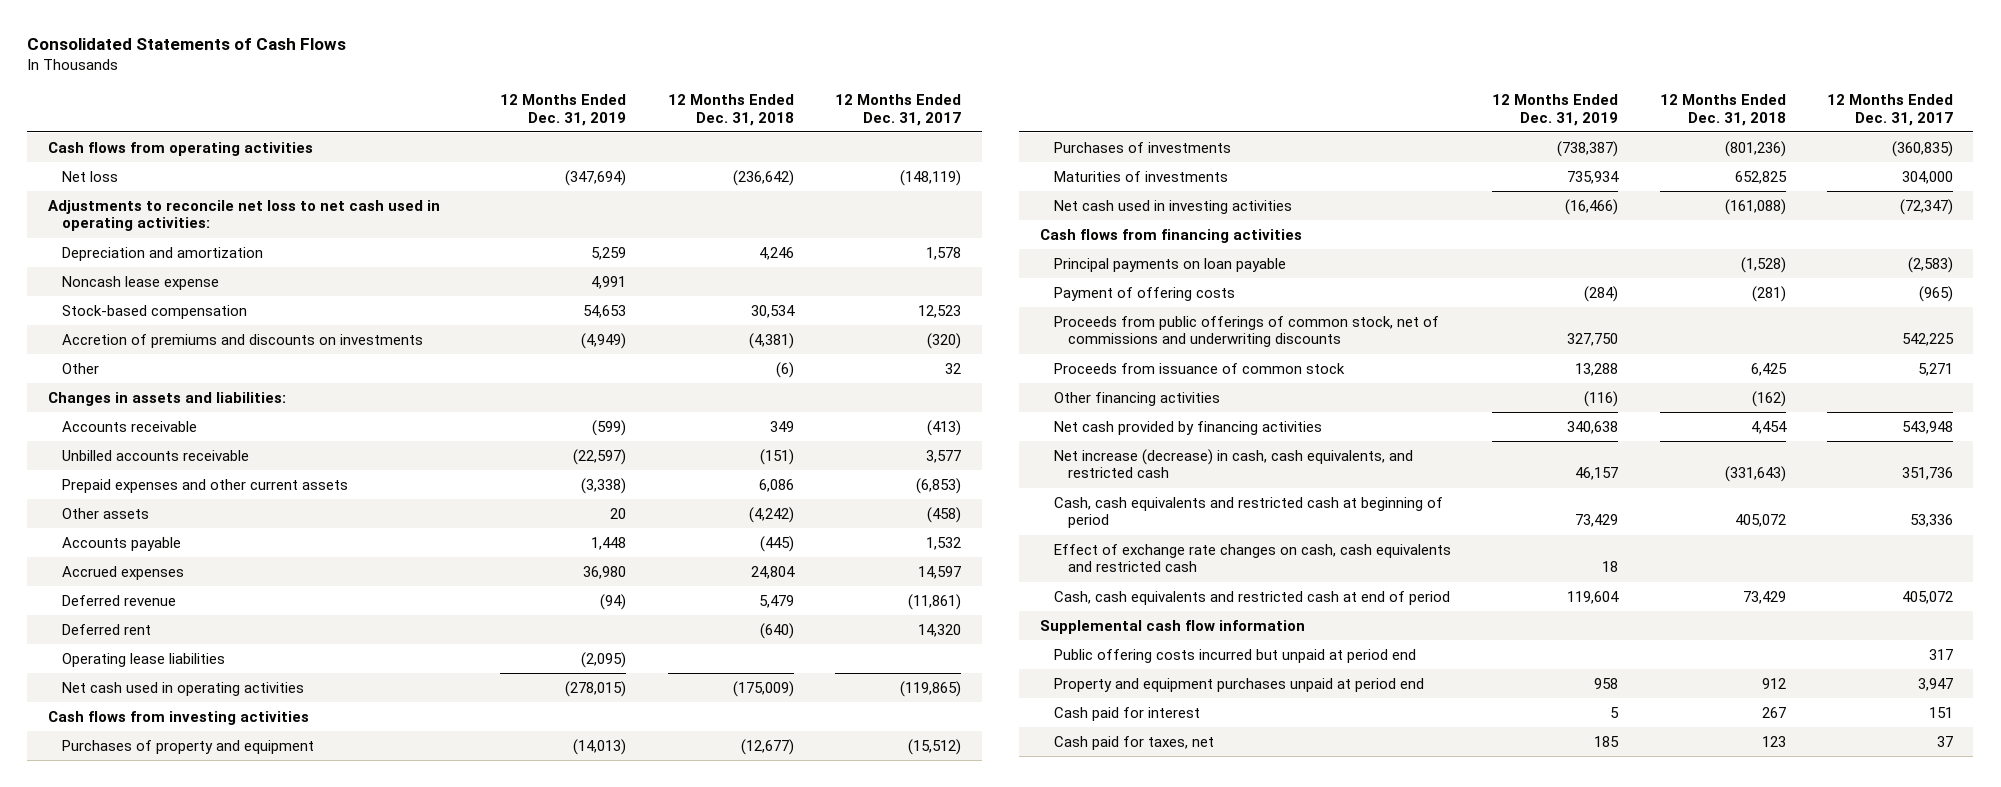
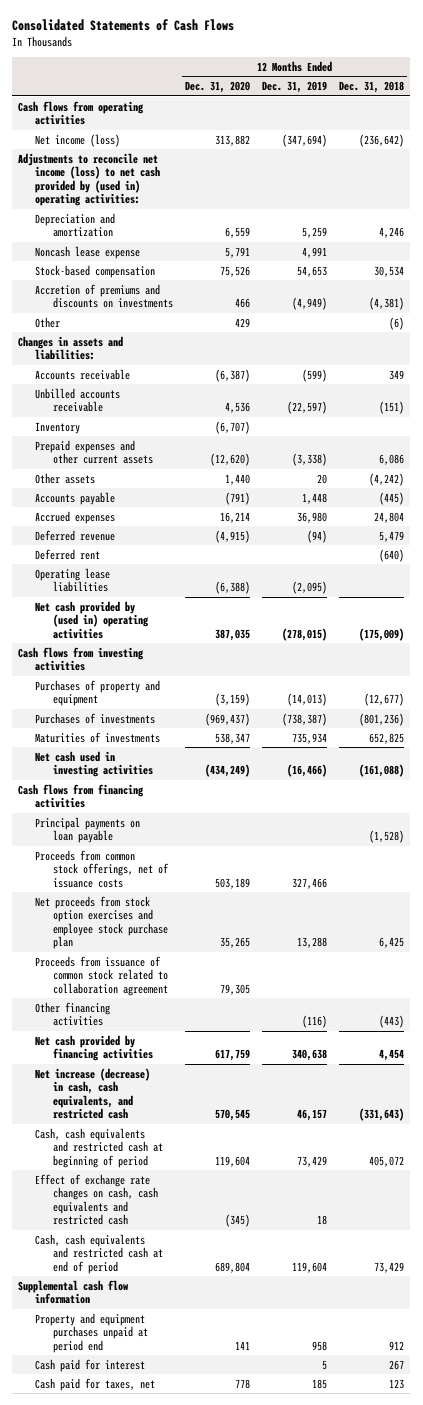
- | 12 Months Ended Dec. 31, 2019 | 12 Months Ended Dec. 31, 2018 | 12 Months Ended Dec. 31, 2017
+ | 12 Months Ended Dec. 31, 2020 | 12 Months Ended Dec. 31, 2019 | 12 Months Ended Dec. 31, 2018
- Net loss | (347,694) | (236,642) | (148,119)
- Adjustments to reconcile net loss to net cash used in operating activities:
+ Net income (loss) | 313,882 | (347,694) | (236,642)
+ Adjustments to reconcile net income (loss) to net cash provided by (used in) operating activities:
+ Inventory | (6,707) | |
- Net cash used in operating activities | (278,015) | (175,009) | (119,865)
+ Net cash provided by (used in) operating activities | 387,035 | (278,015) | (175,009)
- Payment of offering costs | (284) | (281) | (965)
- Proceeds from public offerings of common stock, net of commissions and underwriting discounts | 327,750 | | 542,225
- Proceeds from issuance of common stock | 13,288 | 6,425 | 5,271
- Other financing activities | (116) | (162) |
+ Proceeds from common stock offerings, net of issuance costs | 503,189 | 327,466 |
+ Net proceeds from stock option exercises and employee stock purchase plan | 35,265 | 13,288 | 6,425
+ Proceeds from issuance of common stock related to collaboration agreement | 79,305 | |
+ Other financing activities | | (116) | (443)
- Public offering costs incurred but unpaid at period end | | | 317

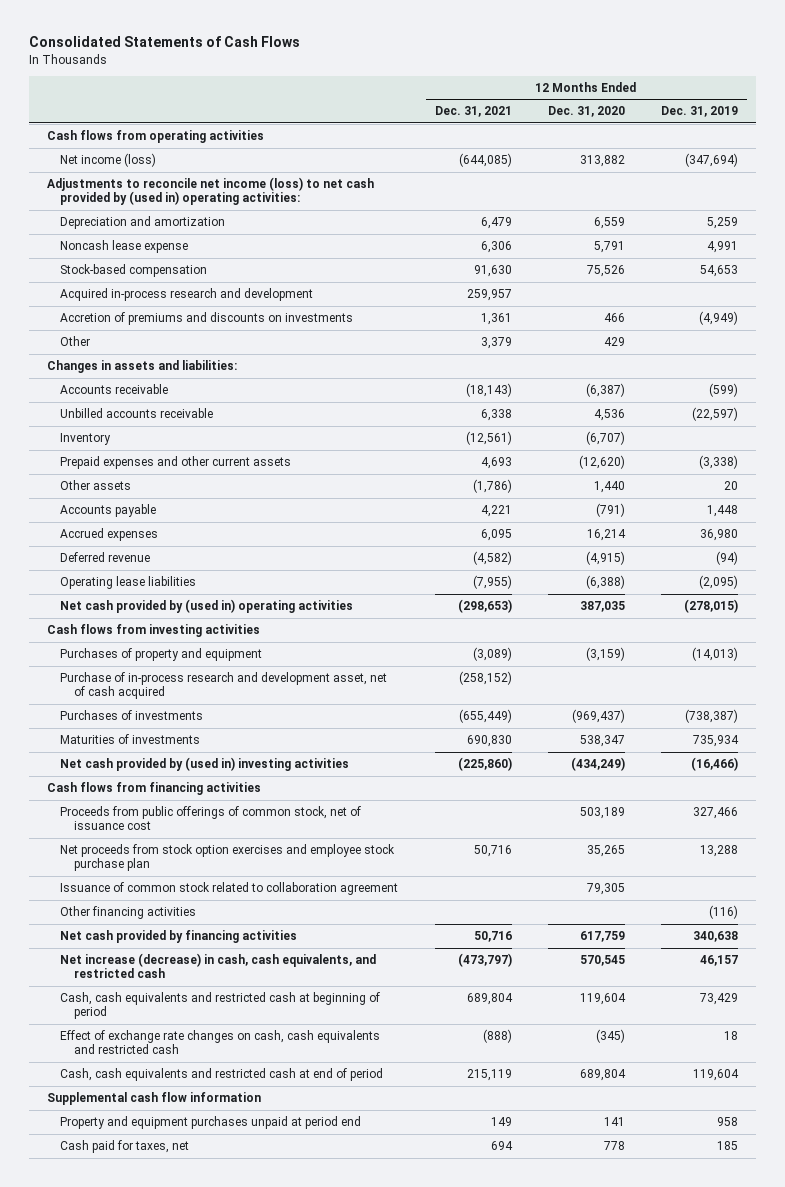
- | 12 Months Ended Dec. 31, 2020 | 12 Months Ended Dec. 31, 2019 | 12 Months Ended Dec. 31, 2018
+ | 12 Months Ended Dec. 31, 2021 | 12 Months Ended Dec. 31, 2020 | 12 Months Ended Dec. 31, 2019
+ Acquired in-process research and development | 259,957 | |
- Deferred rent | | | (640)
+ Purchase of in-process research and development asset, net of cash acquired | (258,152) | |
- Net cash used in investing activities | (434,249) | (16,466) | (161,088)
+ Net cash provided by (used in) investing activities | (225,860) | (434,249) | (16,466)
- Principal payments on loan payable | | | (1,528)
- Proceeds from common stock offerings, net of issuance costs | 503,189 | 327,466 |
+ Proceeds from public offerings of common stock, net of issuance cost | | 503,189 | 327,466
- Proceeds from issuance of common stock related to collaboration agreement | 79,305 | |
+ Issuance of common stock related to collaboration agreement | | 79,305 |
- Cash paid for interest | | 5 | 267

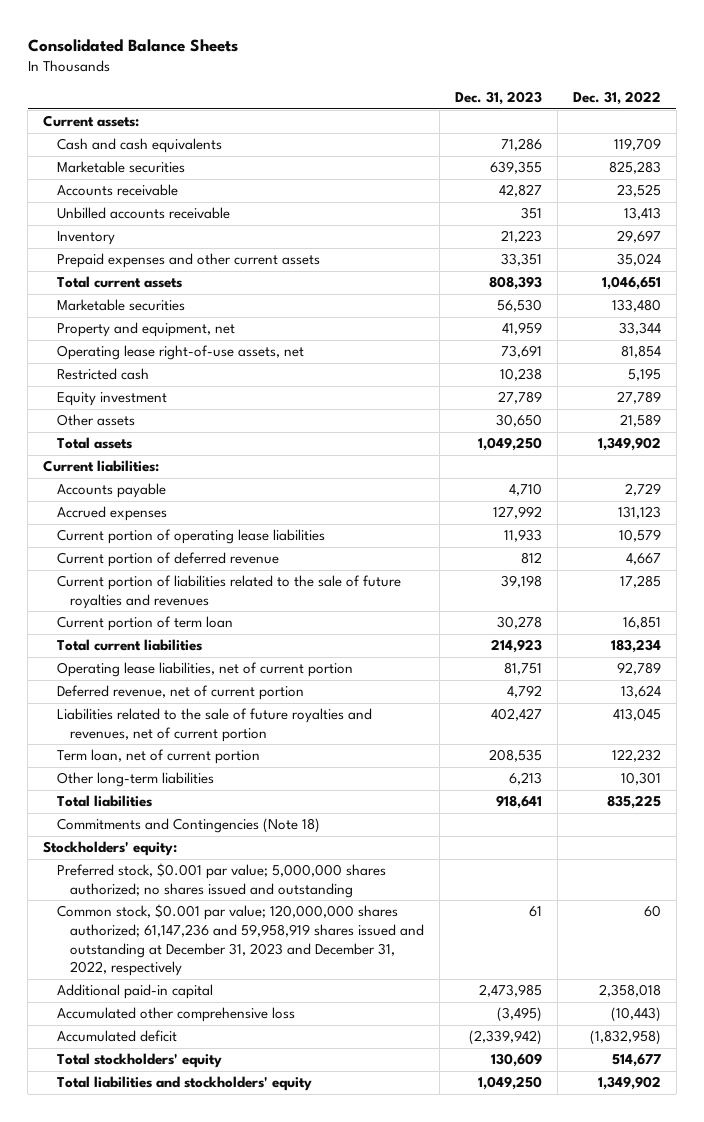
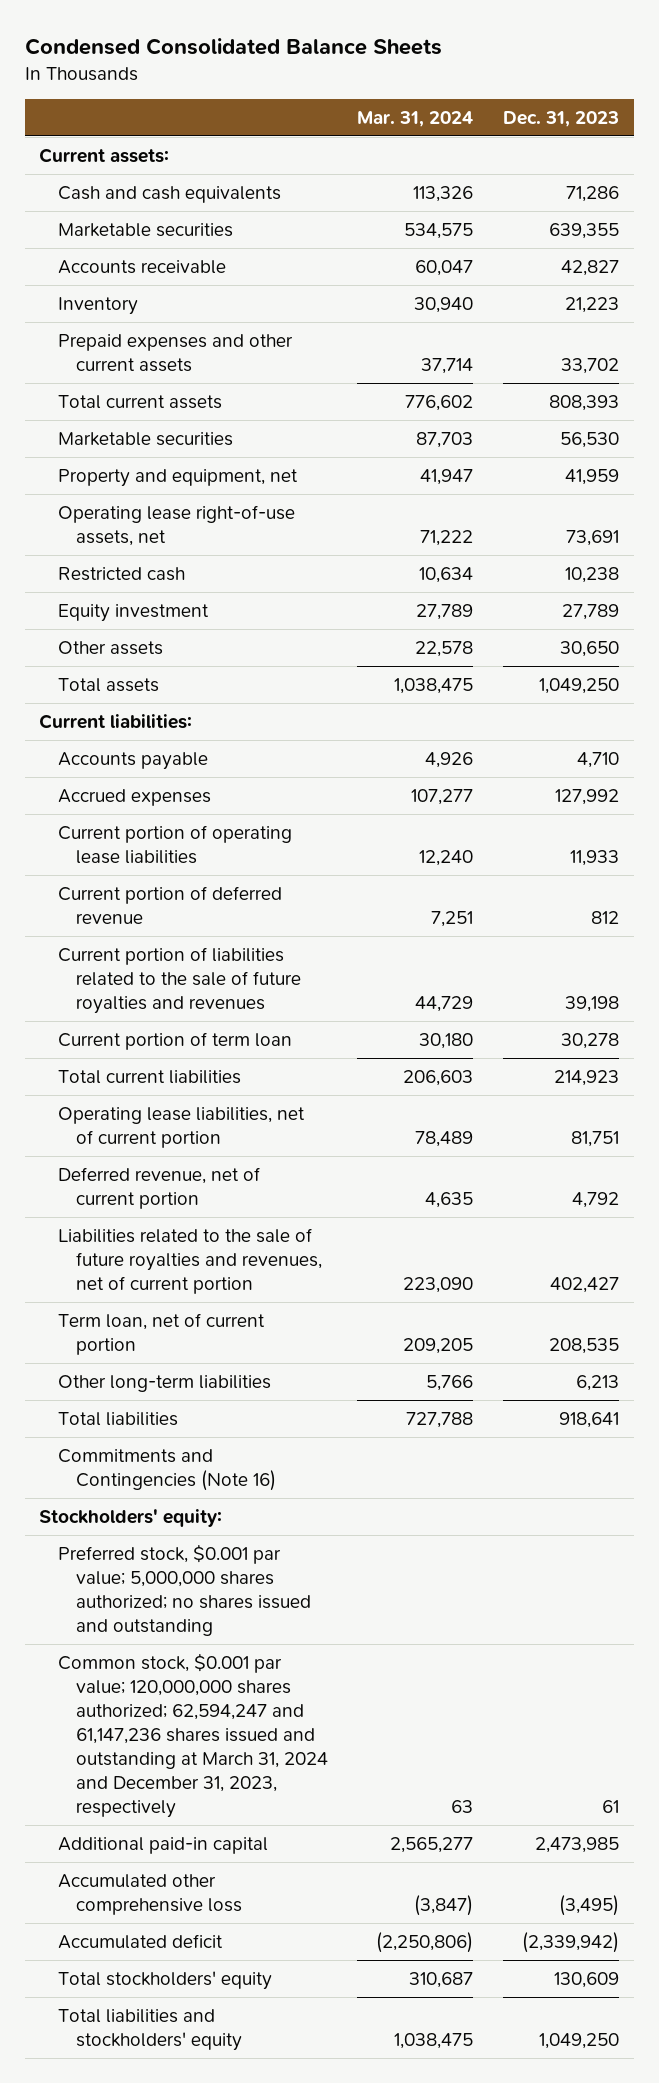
- Consolidated Balance Sheets
+ Condensed Consolidated Balance Sheets
- | Dec. 31, 2023 | Dec. 31, 2022
+ | Mar. 31, 2024 | Dec. 31, 2023
- Unbilled accounts receivable | 351 | 13,413
- Prepaid expenses and other current assets | 33,351 | 35,024
+ Prepaid expenses and other current assets | 37,714 | 33,702
- Commitments and Contingencies (Note 18)
+ Commitments and Contingencies (Note 16)
- Common stock, $0.001 par value; 120,000,000 shares authorized; 61,147,236 and 59,958,919 shares issued and outstanding at December 31, 2023 and December 31, 2022, respectively | 61 | 60
+ Common stock, $0.001 par value; 120,000,000 shares authorized; 62,594,247 and 61,147,236 shares issued and outstanding at March 31, 2024 and December 31, 2023, respectively | 63 | 61

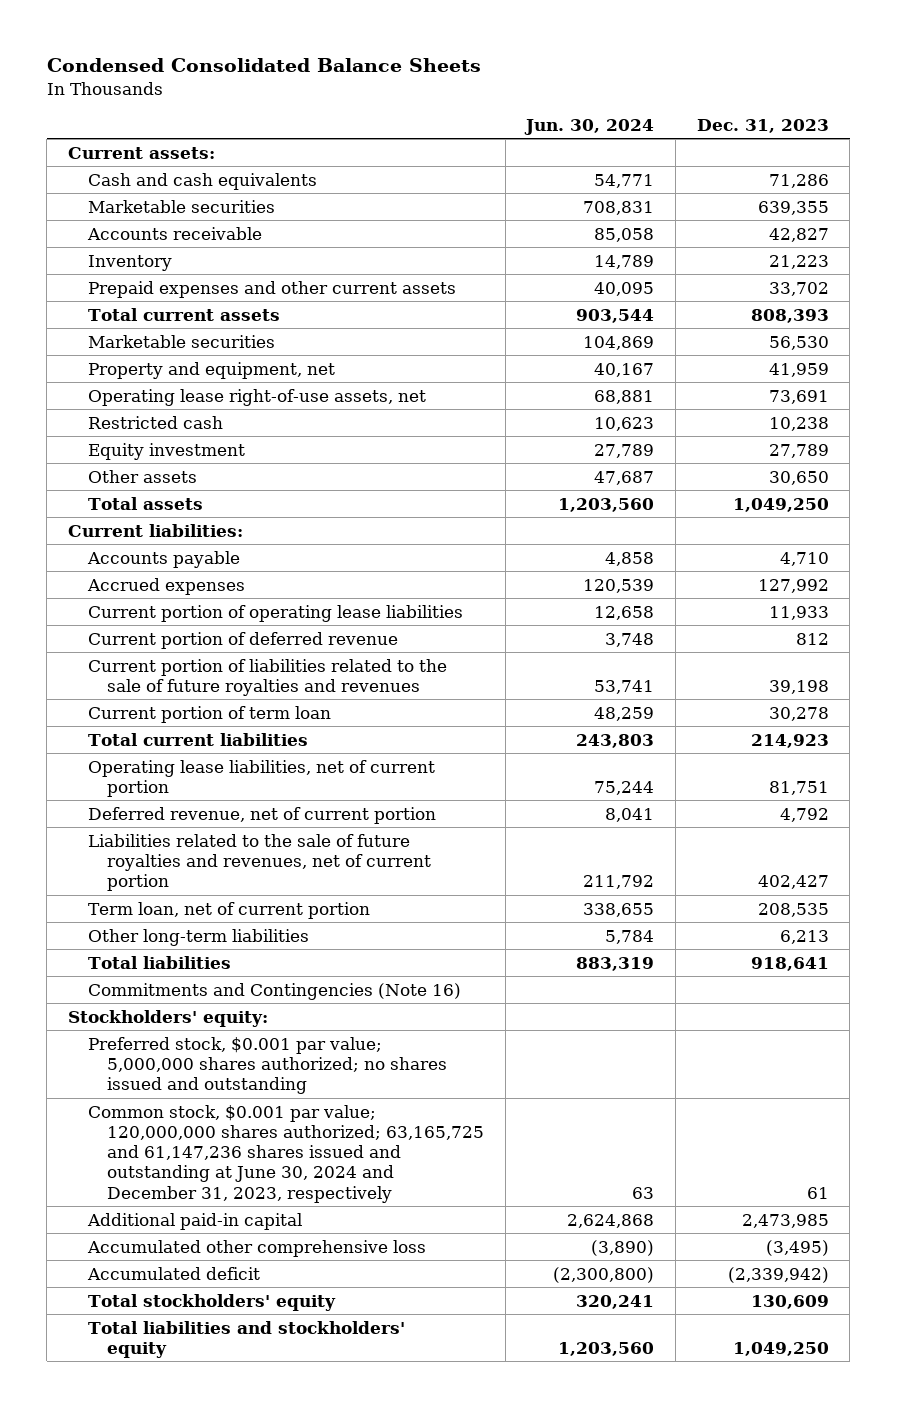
- | Mar. 31, 2024 | Dec. 31, 2023
+ | Jun. 30, 2024 | Dec. 31, 2023
- Common stock, $0.001 par value; 120,000,000 shares authorized; 62,594,247 and 61,147,236 shares issued and outstanding at March 31, 2024 and December 31, 2023, respectively | 63 | 61
+ Common stock, $0.001 par value; 120,000,000 shares authorized; 63,165,725 and 61,147,236 shares issued and outstanding at June 30, 2024 and December 31, 2023, respectively | 63 | 61

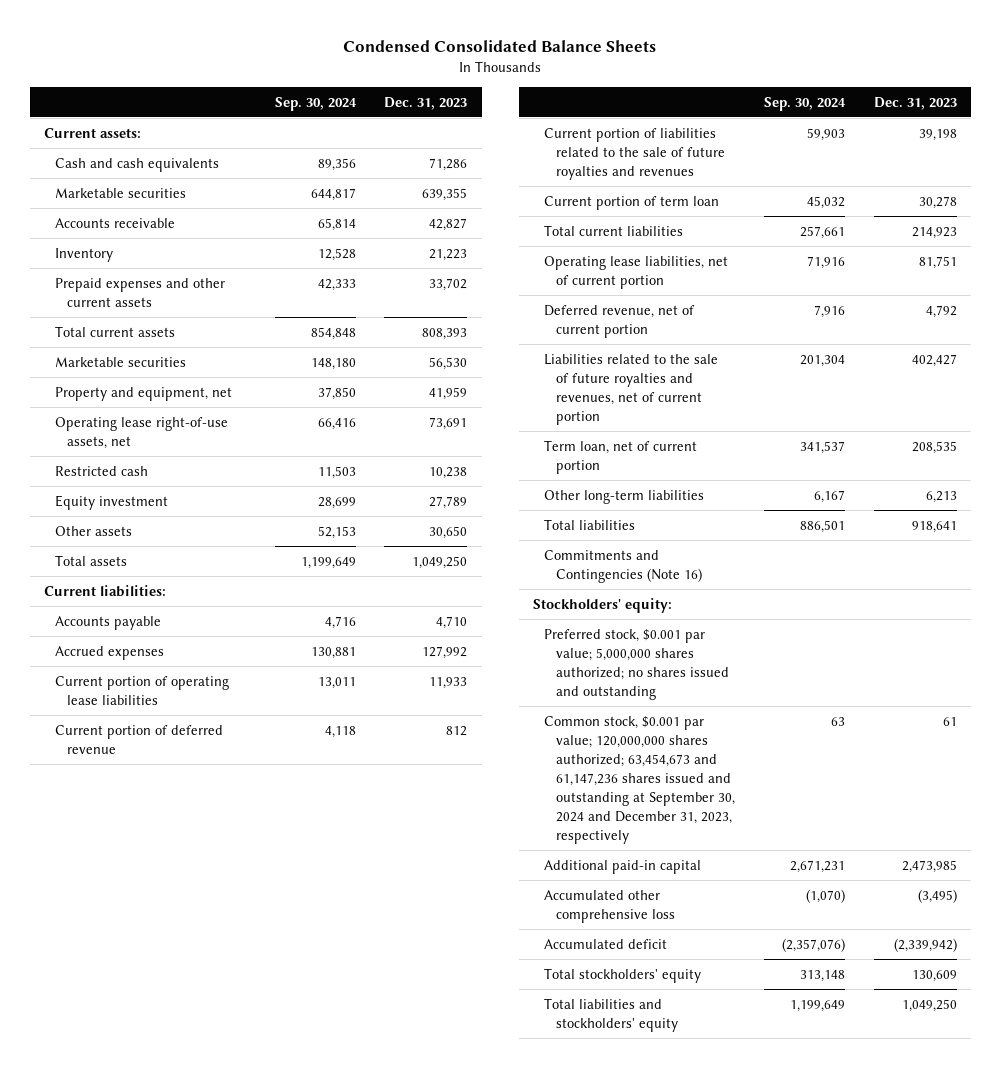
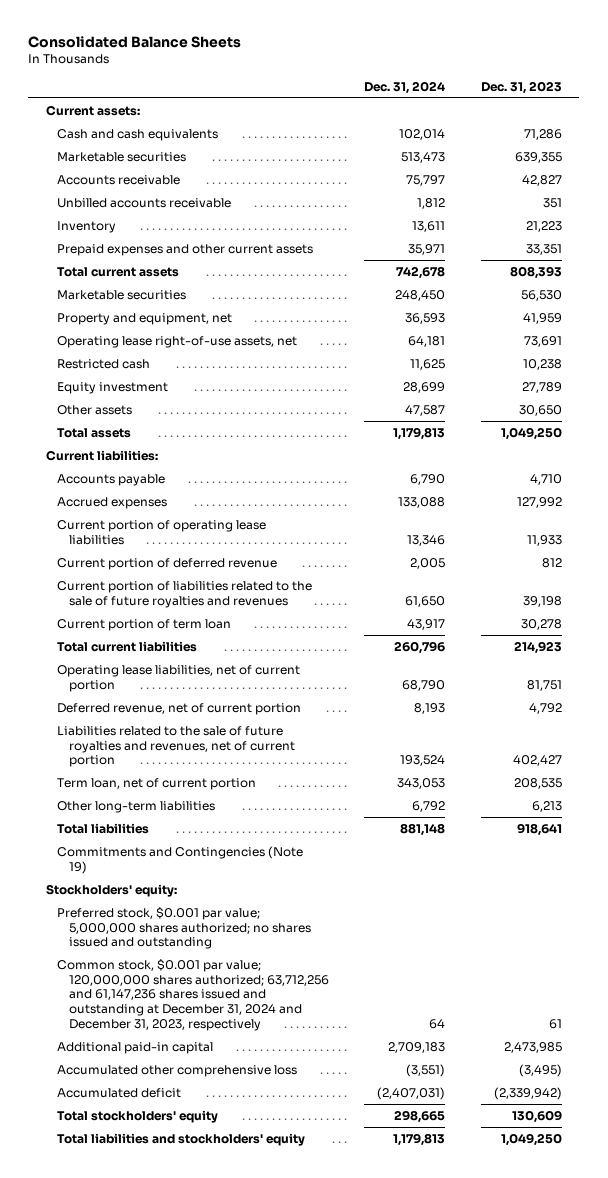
- Condensed Consolidated Balance Sheets
+ Consolidated Balance Sheets
- | Sep. 30, 2024 | Dec. 31, 2023
+ | Dec. 31, 2024 | Dec. 31, 2023
+ Unbilled accounts receivable | 1,812 | 351
- Prepaid expenses and other current assets | 42,333 | 33,702
+ Prepaid expenses and other current assets | 35,971 | 33,351
- Commitments and Contingencies (Note 16)
+ Commitments and Contingencies (Note 19)
- Common stock, $0.001 par value; 120,000,000 shares authorized; 63,454,673 and 61,147,236 shares issued and outstanding at September 30, 2024 and December 31, 2023, respectively | 63 | 61
+ Common stock, $0.001 par value; 120,000,000 shares authorized; 63,712,256 and 61,147,236 shares issued and outstanding at December 31, 2024 and December 31, 2023, respectively | 64 | 61

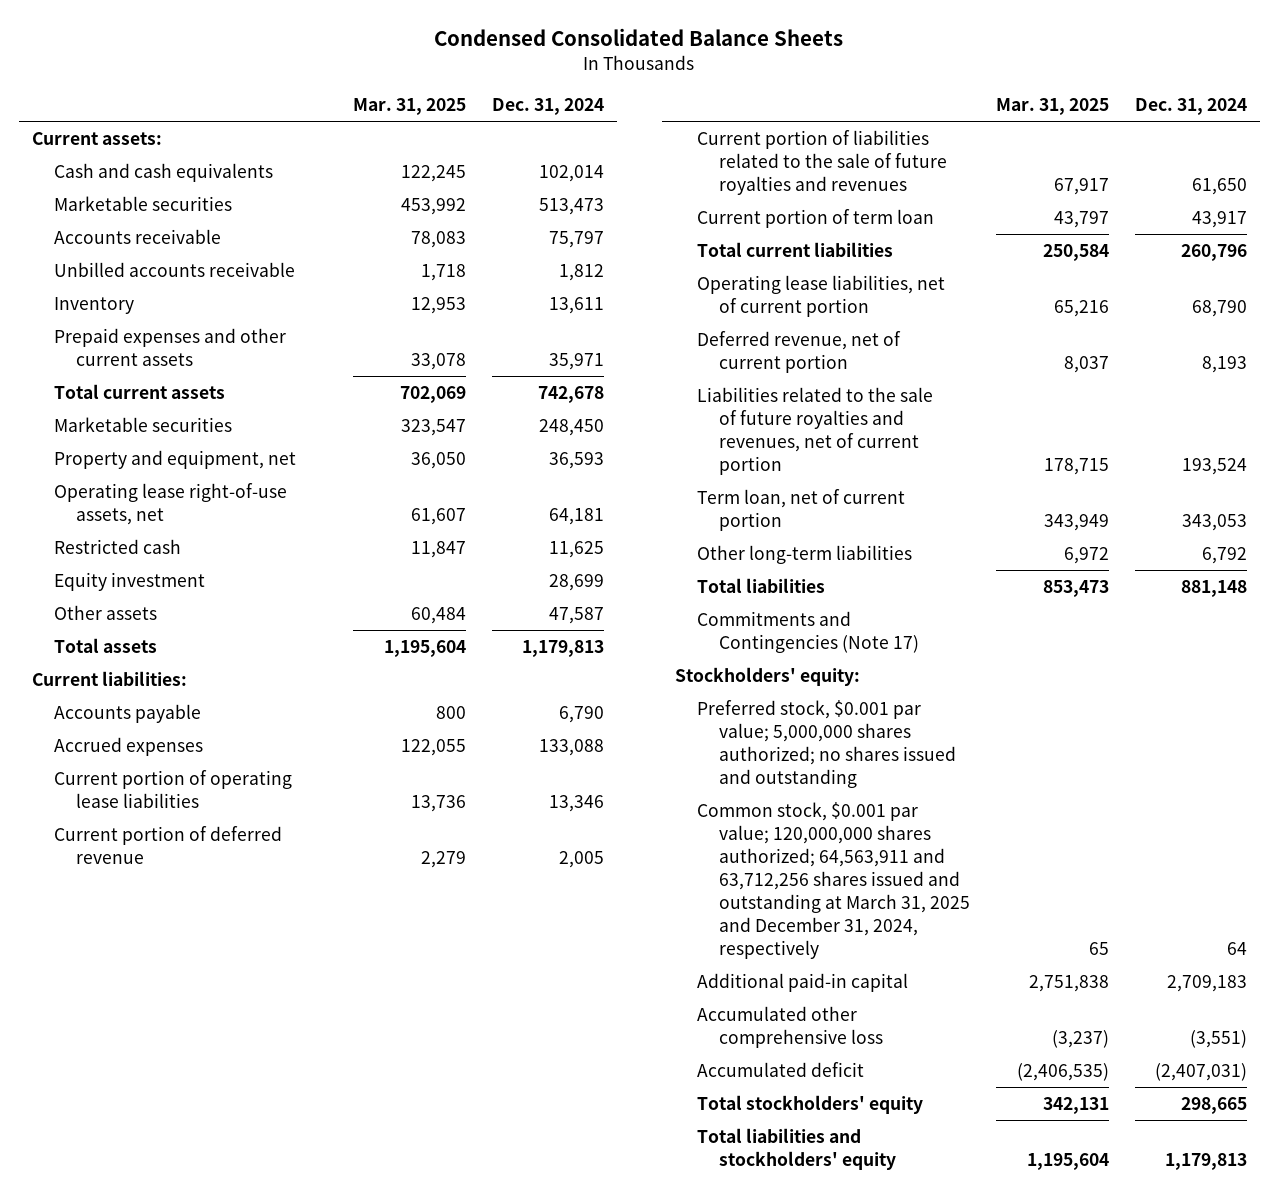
- Consolidated Balance Sheets
+ Condensed Consolidated Balance Sheets
- | Dec. 31, 2024 | Dec. 31, 2023
+ | Mar. 31, 2025 | Dec. 31, 2024
- Commitments and Contingencies (Note 19)
+ Commitments and Contingencies (Note 17)
- Common stock, $0.001 par value; 120,000,000 shares authorized; 63,712,256 and 61,147,236 shares issued and outstanding at December 31, 2024 and December 31, 2023, respectively | 64 | 61
+ Common stock, $0.001 par value; 120,000,000 shares authorized; 64,563,911 and 63,712,256 shares issued and outstanding at March 31, 2025 and December 31, 2024, respectively | 65 | 64

